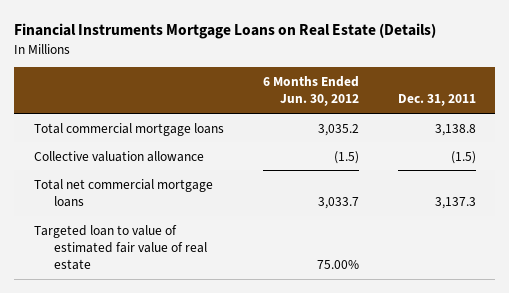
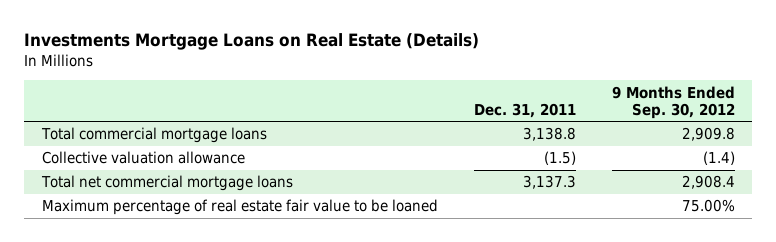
- Financial Instruments Mortgage Loans on Real Estate (Details)
+ Investments Mortgage Loans on Real Estate (Details)
- | 6 Months Ended Jun. 30, 2012 | Dec. 31, 2011
+ | Dec. 31, 2011 | 9 Months Ended Sep. 30, 2012
- Targeted loan to value of estimated fair value of real estate | 75.00% |
+ Maximum percentage of real estate fair value to be loaned | | 75.00%

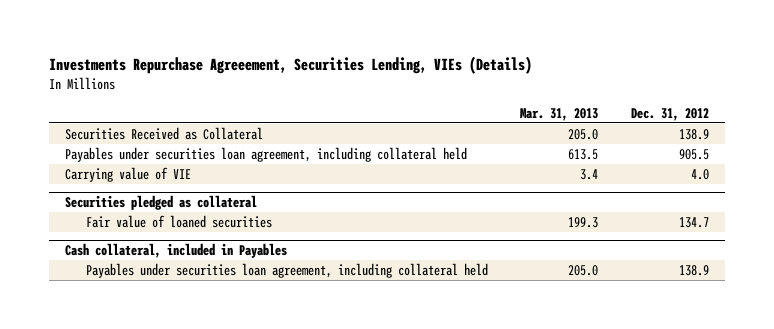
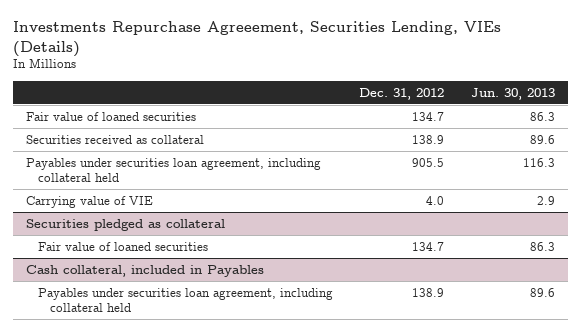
- | Mar. 31, 2013 | Dec. 31, 2012
+ | Dec. 31, 2012 | Jun. 30, 2013
- Securities Received as Collateral | 205.0 | 138.9
+ Fair value of loaned securities | 134.7 | 86.3
+ Securities received as collateral | 138.9 | 89.6

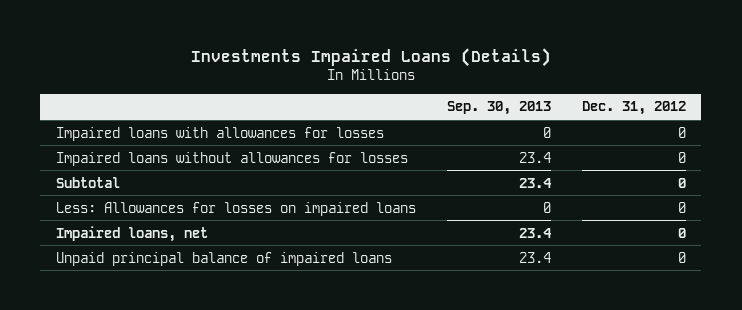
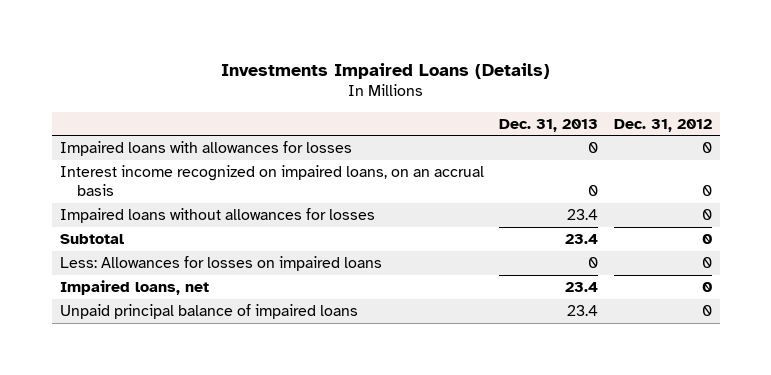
- | Sep. 30, 2013 | Dec. 31, 2012
+ | Dec. 31, 2013 | Dec. 31, 2012
+ Interest income recognized on impaired loans, on an accrual basis | 0 | 0

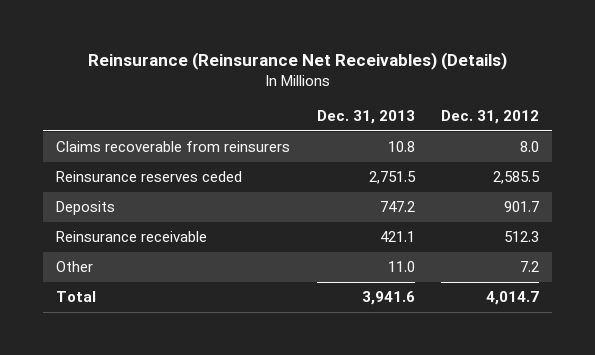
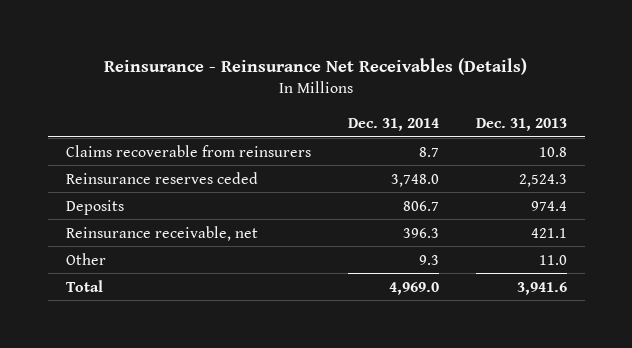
- Reinsurance (Reinsurance Net Receivables) (Details)
+ Reinsurance - Reinsurance Net Receivables (Details)
- | Dec. 31, 2013 | Dec. 31, 2012
+ | Dec. 31, 2014 | Dec. 31, 2013
- Reinsurance reserves ceded | 2,751.5 | 2,585.5
- Deposits | 747.2 | 901.7
- Reinsurance receivable | 421.1 | 512.3
+ Reinsurance reserves ceded | 3,748.0 | 2,524.3
+ Deposits | 806.7 | 974.4
+ Reinsurance receivable, net | 396.3 | 421.1

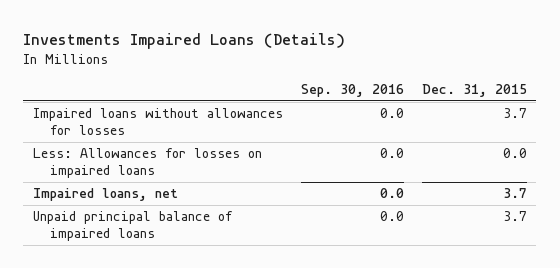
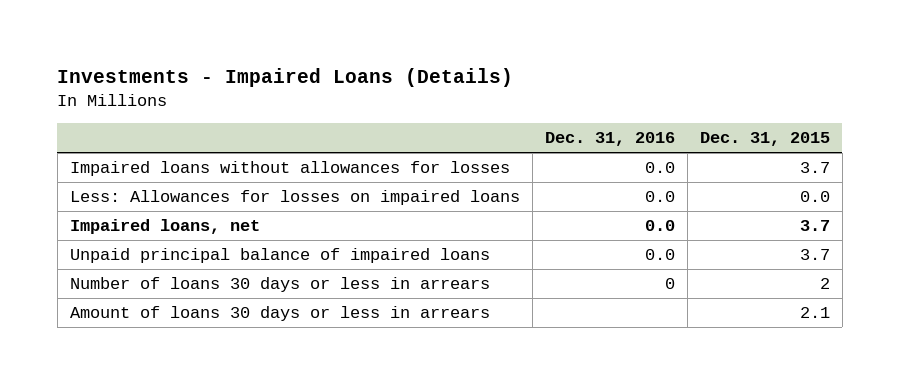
- Investments Impaired Loans (Details)
+ Investments - Impaired Loans (Details)
- | Sep. 30, 2016 | Dec. 31, 2015
+ | Dec. 31, 2016 | Dec. 31, 2015
+ Number of loans 30 days or less in arrears | 0 | 2
+ Amount of loans 30 days or less in arrears | | 2.1

